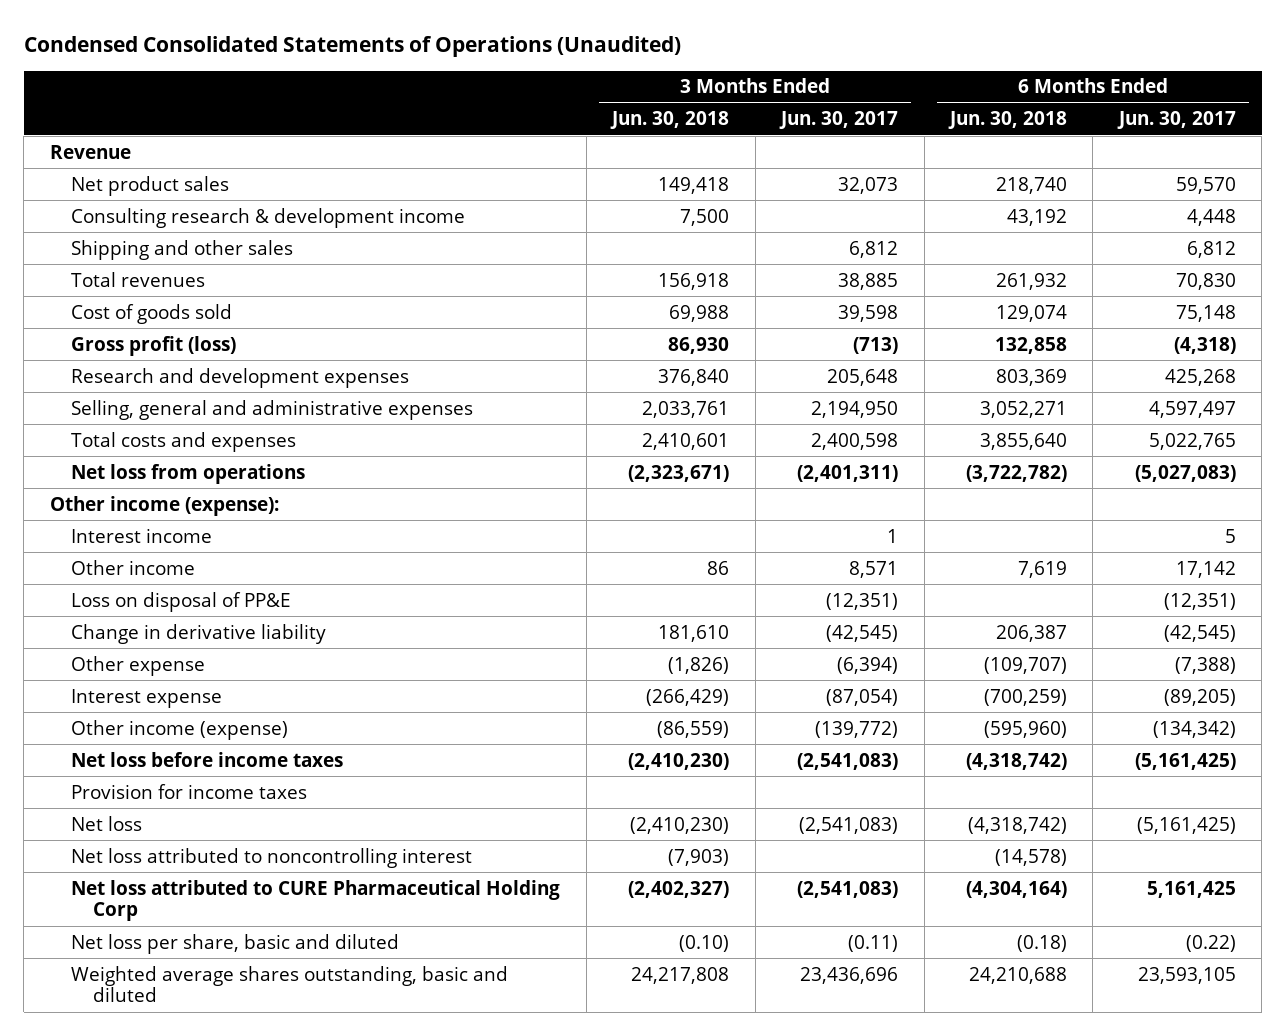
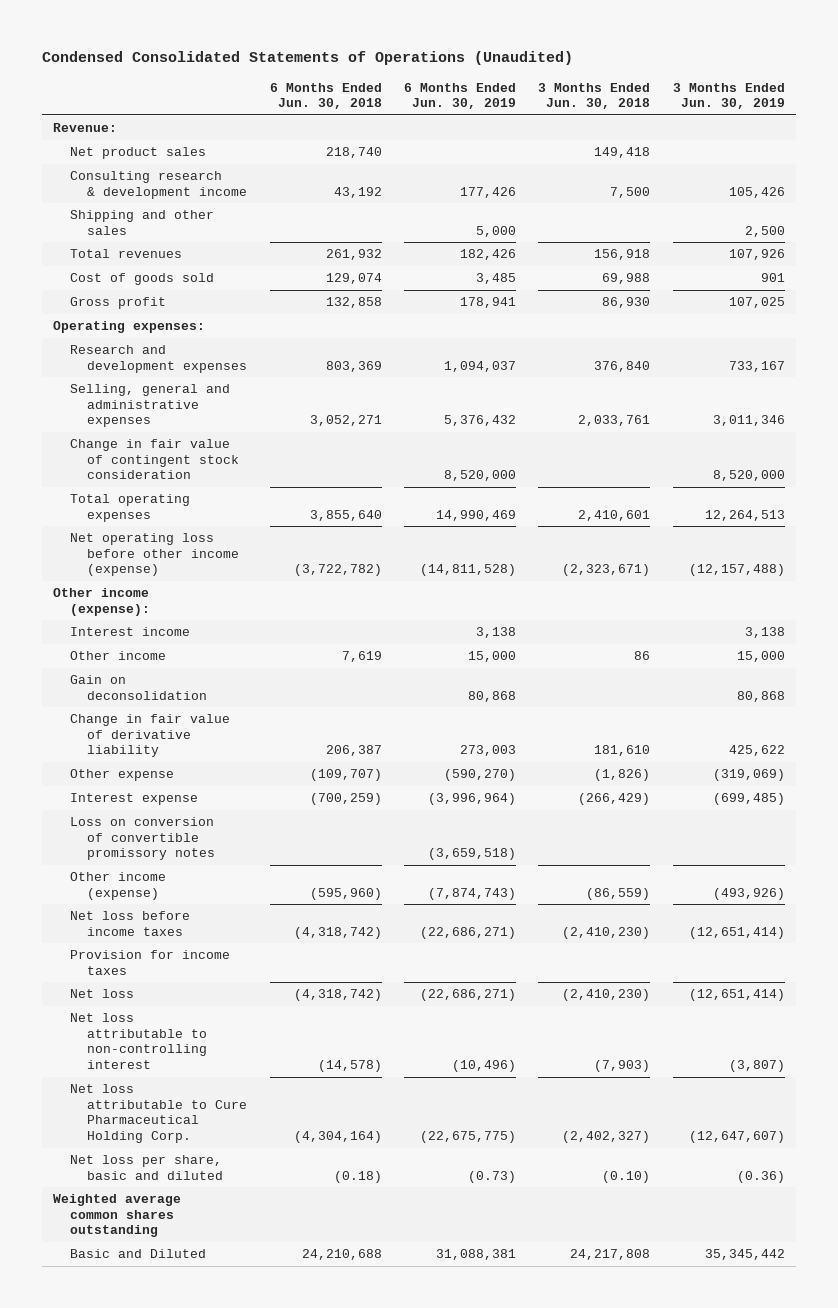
- | 3 Months Ended Jun. 30, 2018 | 3 Months Ended Jun. 30, 2017 | 6 Months Ended Jun. 30, 2018 | 6 Months Ended Jun. 30, 2017
+ | 6 Months Ended Jun. 30, 2018 | 6 Months Ended Jun. 30, 2019 | 3 Months Ended Jun. 30, 2018 | 3 Months Ended Jun. 30, 2019
- Revenue
+ Revenue:
- Gross profit (loss) | 86,930 | (713) | 132,858 | (4,318)
+ Gross profit | 132,858 | 178,941 | 86,930 | 107,025
+ Operating expenses:
- Total costs and expenses | 2,410,601 | 2,400,598 | 3,855,640 | 5,022,765
- Net loss from operations | (2,323,671) | (2,401,311) | (3,722,782) | (5,027,083)
+ Change in fair value of contingent stock consideration | | 8,520,000 | | 8,520,000
+ Total operating expenses | 3,855,640 | 14,990,469 | 2,410,601 | 12,264,513
+ Net operating loss before other income (expense) | (3,722,782) | (14,811,528) | (2,323,671) | (12,157,488)
- Loss on disposal of PP&E | | (12,351) | | (12,351)
- Change in derivative liability | 181,610 | (42,545) | 206,387 | (42,545)
+ Gain on deconsolidation | | 80,868 | | 80,868
+ Change in fair value of derivative liability | 206,387 | 273,003 | 181,610 | 425,622
+ Loss on conversion of convertible promissory notes | | (3,659,518) | |
- Net loss attributed to noncontrolling interest | (7,903) | | (14,578) |
- Net loss attributed to CURE Pharmaceutical Holding Corp | (2,402,327) | (2,541,083) | (4,304,164) | 5,161,425
+ Net loss attributable to non-controlling interest | (14,578) | (10,496) | (7,903) | (3,807)
+ Net loss attributable to Cure Pharmaceutical Holding Corp. | (4,304,164) | (22,675,775) | (2,402,327) | (12,647,607)
- Weighted average shares outstanding, basic and diluted | 24,217,808 | 23,436,696 | 24,210,688 | 23,593,105
+ Weighted average common shares outstanding
+ Basic and Diluted | 24,210,688 | 31,088,381 | 24,217,808 | 35,345,442

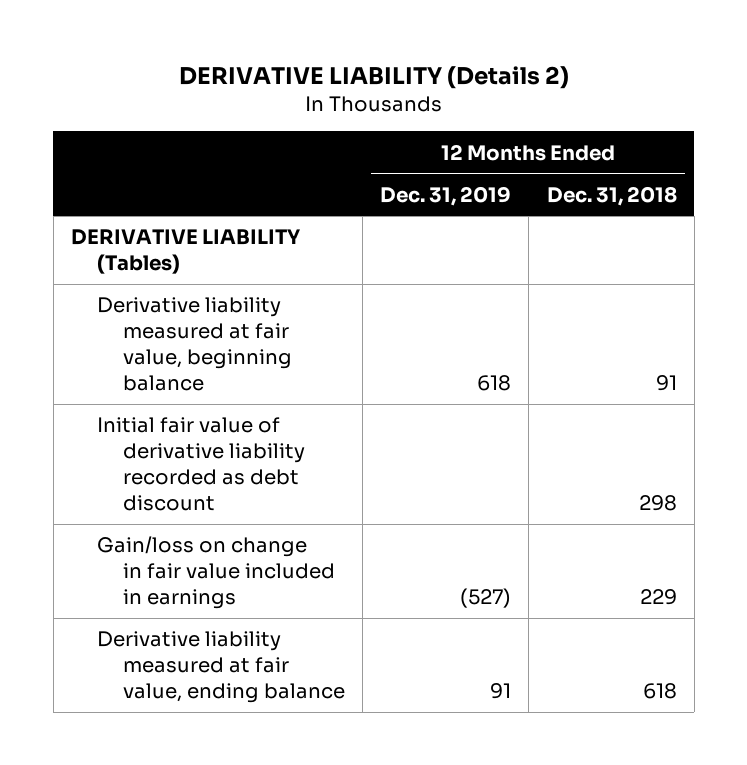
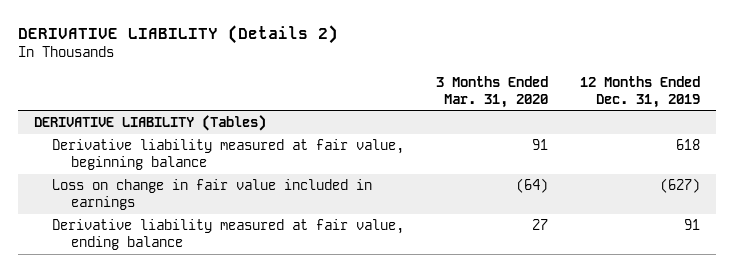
- | 12 Months Ended Dec. 31, 2019 | 12 Months Ended Dec. 31, 2018
+ | 3 Months Ended Mar. 31, 2020 | 12 Months Ended Dec. 31, 2019
- Initial fair value of derivative liability recorded as debt discount | | 298
- Gain/loss on change in fair value included in earnings | (527) | 229
+ Loss on change in fair value included in earnings | (64) | (627)

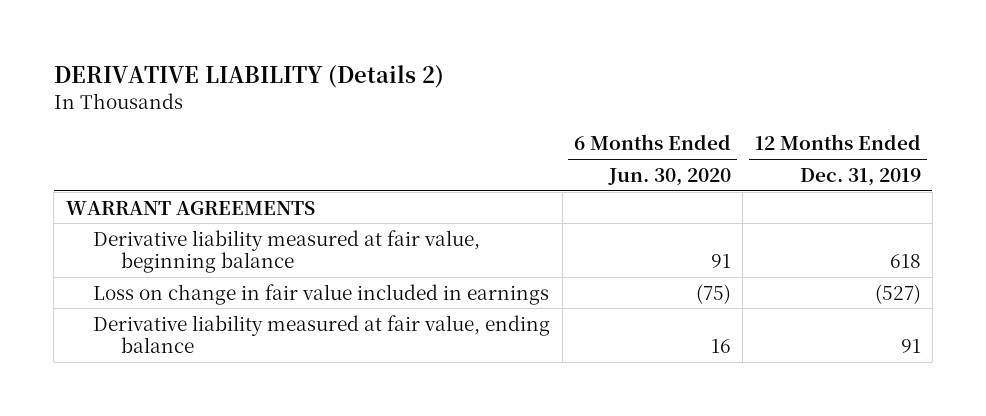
- | 3 Months Ended Mar. 31, 2020 | 12 Months Ended Dec. 31, 2019
+ | 6 Months Ended Jun. 30, 2020 | 12 Months Ended Dec. 31, 2019
- DERIVATIVE LIABILITY (Tables)
+ WARRANT AGREEMENTS
- Loss on change in fair value included in earnings | (64) | (627)
+ Loss on change in fair value included in earnings | (75) | (527)

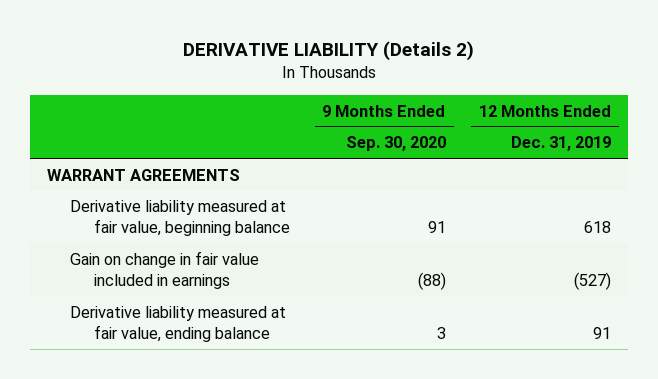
- | 6 Months Ended Jun. 30, 2020 | 12 Months Ended Dec. 31, 2019
+ | 9 Months Ended Sep. 30, 2020 | 12 Months Ended Dec. 31, 2019
- Loss on change in fair value included in earnings | (75) | (527)
+ Gain on change in fair value included in earnings | (88) | (527)

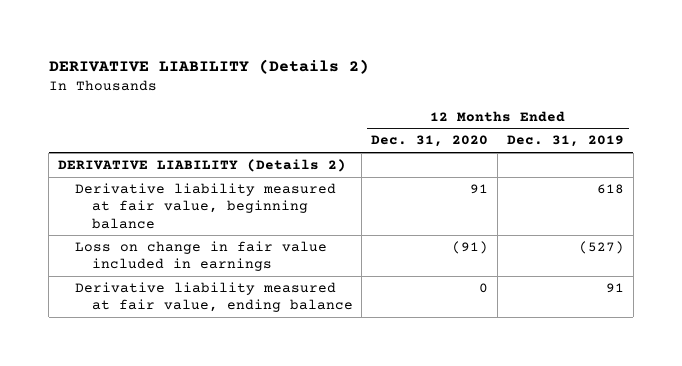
- | 9 Months Ended Sep. 30, 2020 | 12 Months Ended Dec. 31, 2019
+ | 12 Months Ended Dec. 31, 2020 | 12 Months Ended Dec. 31, 2019
- WARRANT AGREEMENTS
+ DERIVATIVE LIABILITY (Details 2)
- Gain on change in fair value included in earnings | (88) | (527)
+ Loss on change in fair value included in earnings | (91) | (527)

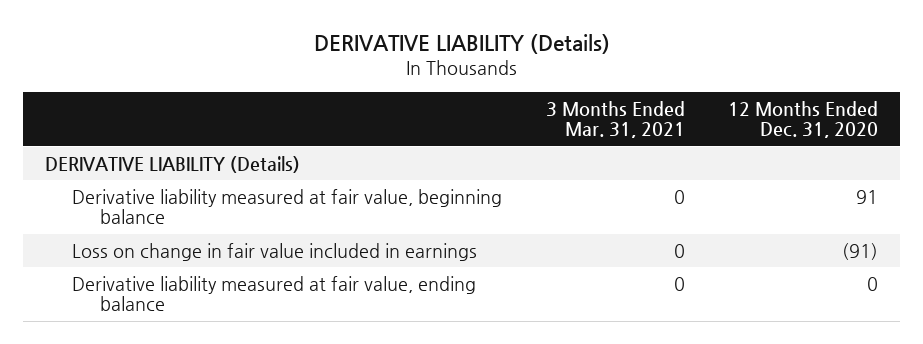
- DERIVATIVE LIABILITY (Details 2)
+ DERIVATIVE LIABILITY (Details)
- | 12 Months Ended Dec. 31, 2020 | 12 Months Ended Dec. 31, 2019
+ | 3 Months Ended Mar. 31, 2021 | 12 Months Ended Dec. 31, 2020
- DERIVATIVE LIABILITY (Details 2)
+ DERIVATIVE LIABILITY (Details)

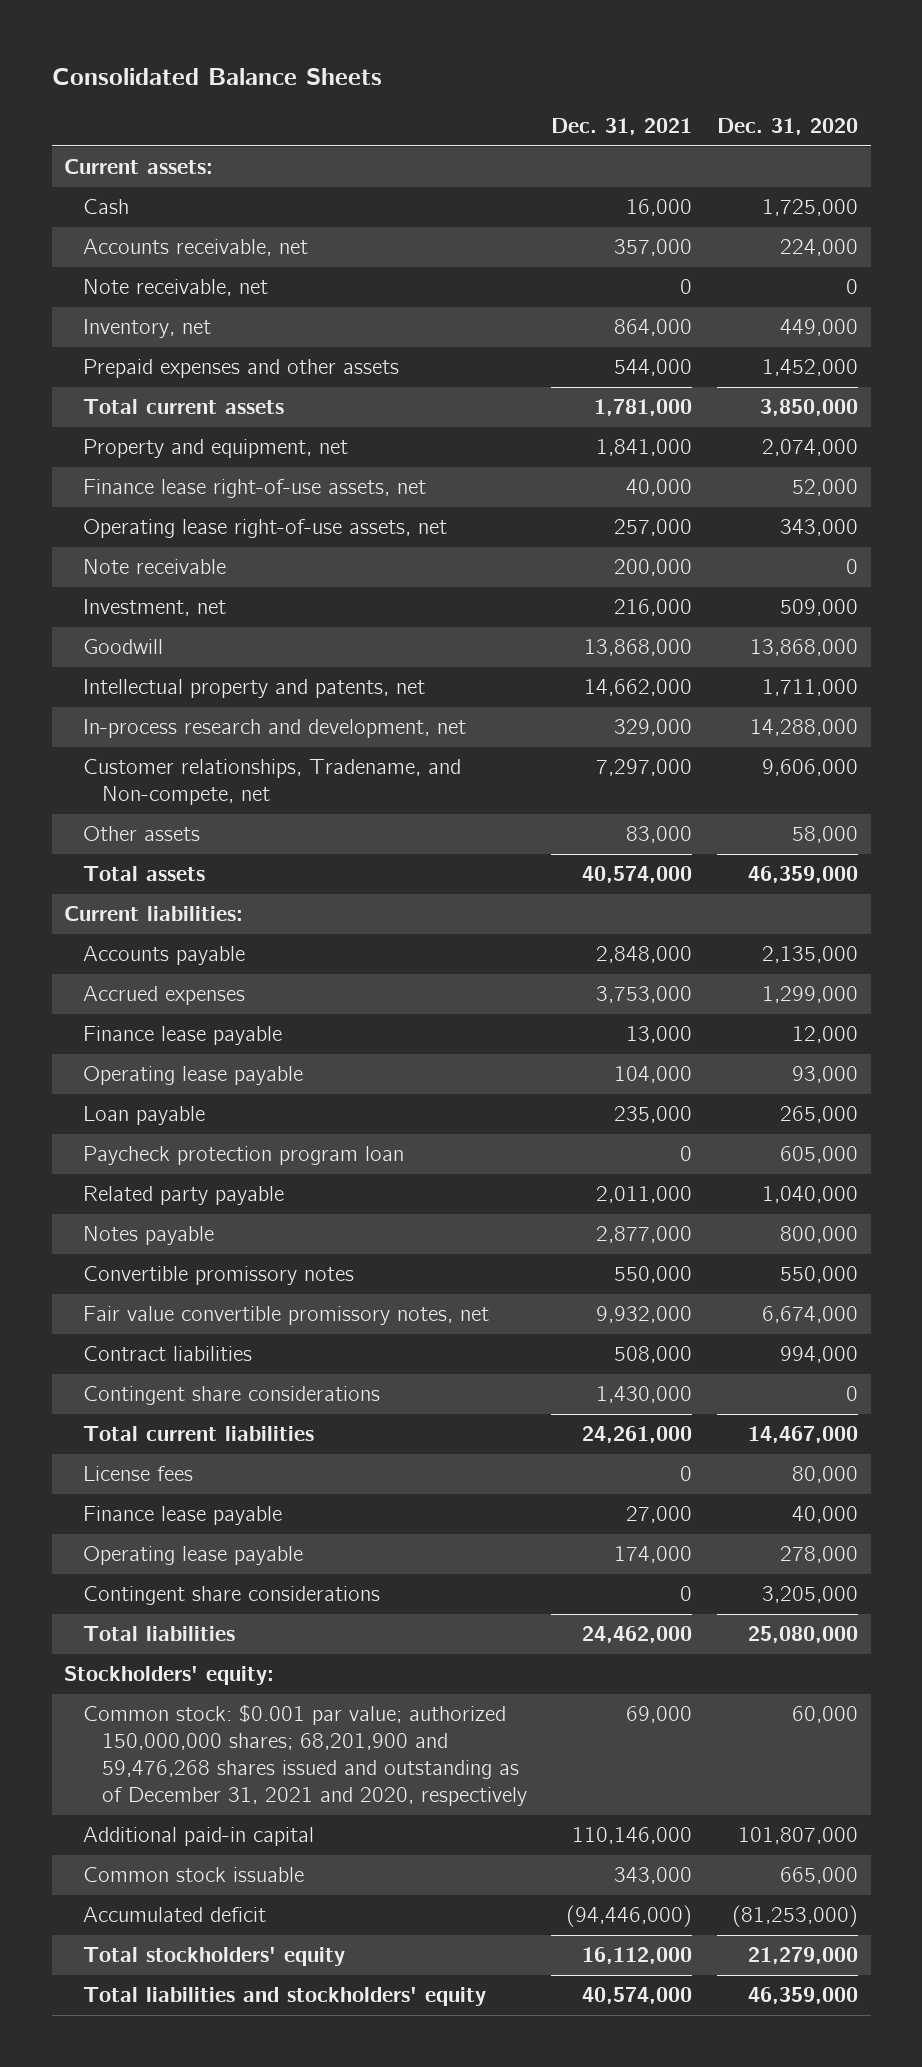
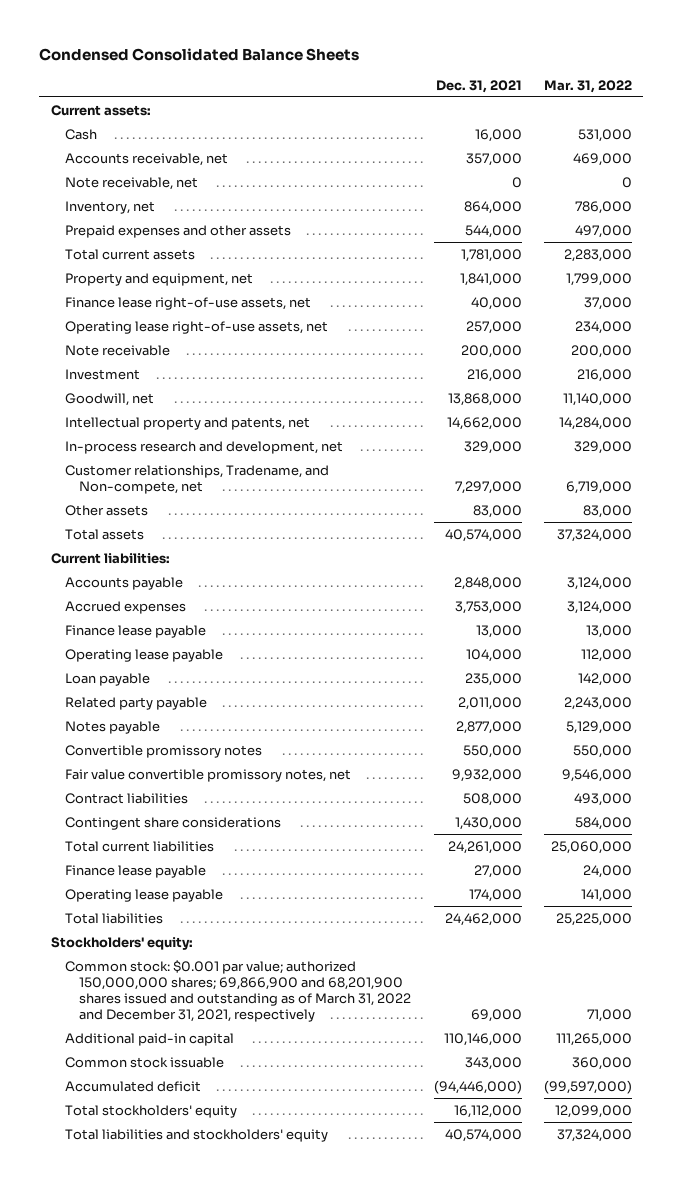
- Consolidated Balance Sheets
+ Condensed Consolidated Balance Sheets
- | Dec. 31, 2021 | Dec. 31, 2020
+ | Dec. 31, 2021 | Mar. 31, 2022
- Investment, net | 216,000 | 509,000
- Goodwill | 13,868,000 | 13,868,000
+ Investment | 216,000 | 216,000
+ Goodwill, net | 13,868,000 | 11,140,000
- Paycheck protection program loan | 0 | 605,000
- License fees | 0 | 80,000
- Contingent share considerations | 0 | 3,205,000
- Common stock: $0.001 par value; authorized 150,000,000 shares; 68,201,900 and 59,476,268 shares issued and outstanding as of December 31, 2021 and 2020, respectively | 69,000 | 60,000
+ Common stock: $0.001 par value; authorized 150,000,000 shares; 69,866,900 and 68,201,900 shares issued and outstanding as of March 31, 2022 and December 31, 2021, respectively | 69,000 | 71,000

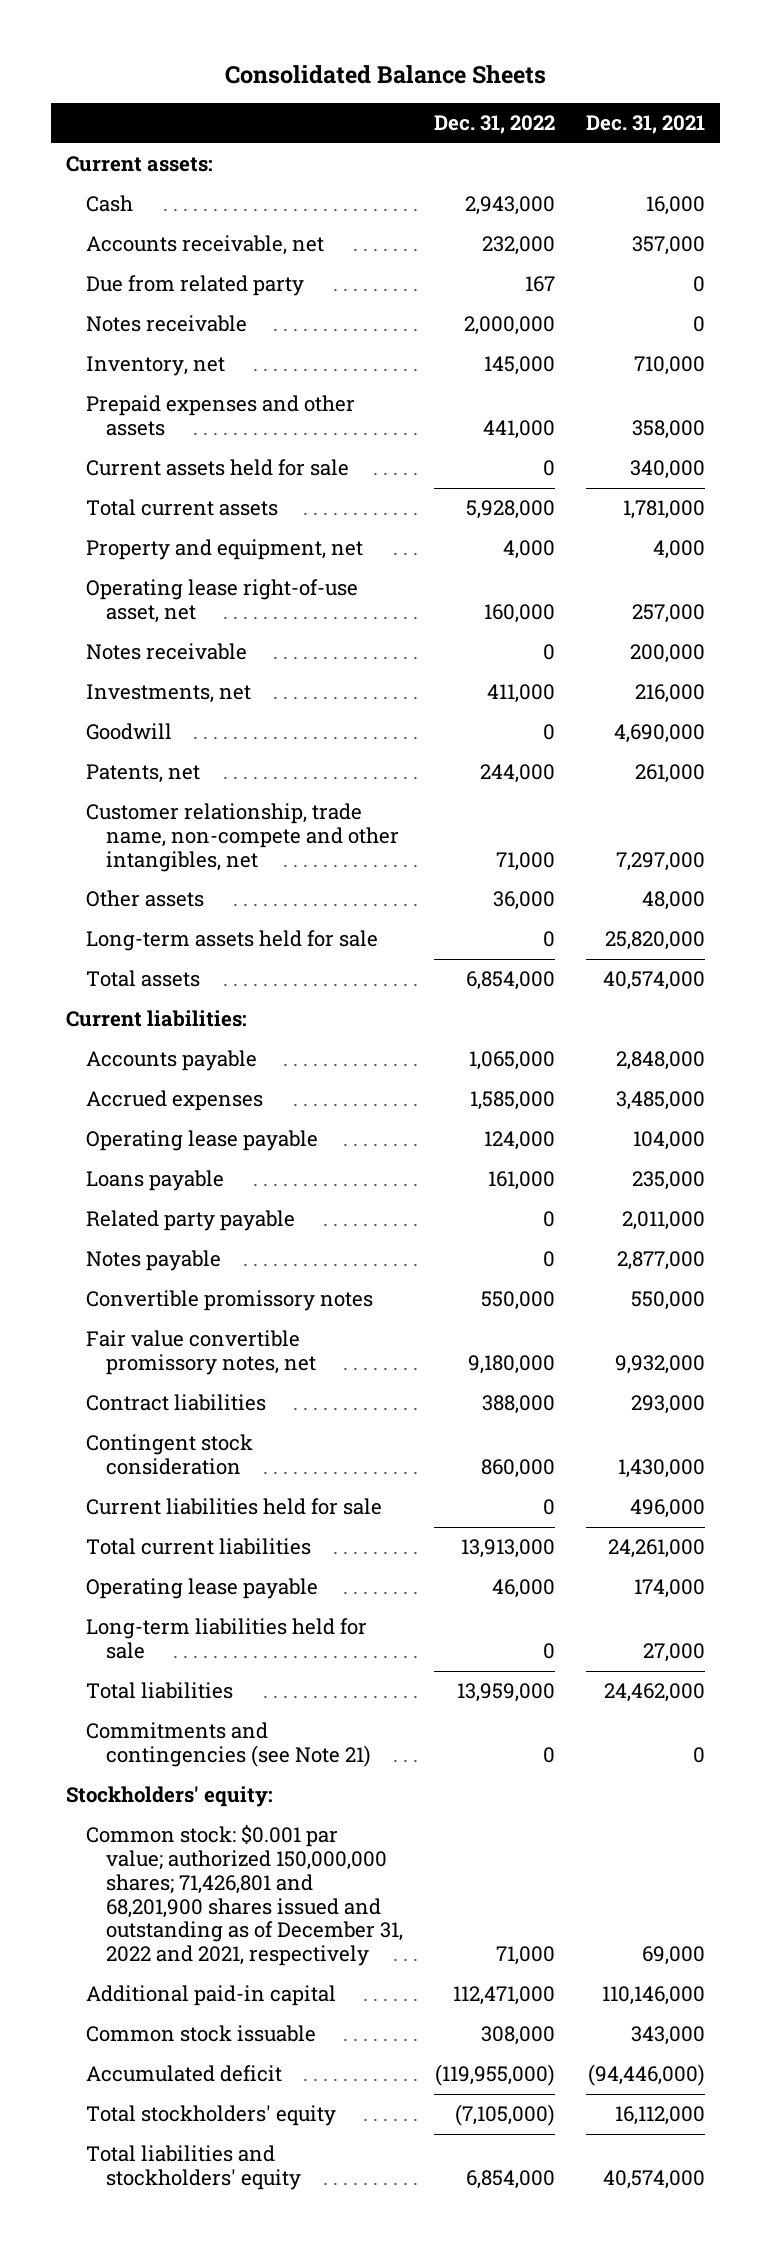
- Condensed Consolidated Balance Sheets
+ Consolidated Balance Sheets
- | Dec. 31, 2021 | Mar. 31, 2022
+ | Dec. 31, 2022 | Dec. 31, 2021
- Note receivable, net | 0 | 0
- Inventory, net | 864,000 | 786,000
- Prepaid expenses and other assets | 544,000 | 497,000
+ Due from related party | 167 | 0
+ Notes receivable | 2,000,000 | 0
+ Inventory, net | 145,000 | 710,000
+ Prepaid expenses and other assets | 441,000 | 358,000
+ Current assets held for sale | 0 | 340,000
- Property and equipment, net | 1,841,000 | 1,799,000
- Finance lease right-of-use assets, net | 40,000 | 37,000
- Operating lease right-of-use assets, net | 257,000 | 234,000
- Note receivable | 200,000 | 200,000
- Investment | 216,000 | 216,000
- Goodwill, net | 13,868,000 | 11,140,000
- Intellectual property and patents, net | 14,662,000 | 14,284,000
- In-process research and development, net | 329,000 | 329,000
- Customer relationships, Tradename, and Non-compete, net | 7,297,000 | 6,719,000
- Other assets | 83,000 | 83,000
+ Property and equipment, net | 4,000 | 4,000
+ Operating lease right-of-use asset, net | 160,000 | 257,000
+ Notes receivable | 0 | 200,000
+ Investments, net | 411,000 | 216,000
+ Goodwill | 0 | 4,690,000
+ Patents, net | 244,000 | 261,000
+ Customer relationship, trade name, non-compete and other intangibles, net | 71,000 | 7,297,000
+ Other assets | 36,000 | 48,000
+ Long-term assets held for sale | 0 | 25,820,000
- Accrued expenses | 3,753,000 | 3,124,000
- Finance lease payable | 13,000 | 13,000
+ Accrued expenses | 1,585,000 | 3,485,000
- Loan payable | 235,000 | 142,000
+ Loans payable | 161,000 | 235,000
- Contract liabilities | 508,000 | 493,000
- Contingent share considerations | 1,430,000 | 584,000
+ Contract liabilities | 388,000 | 293,000
+ Contingent stock consideration | 860,000 | 1,430,000
+ Current liabilities held for sale | 0 | 496,000
- Finance lease payable | 27,000 | 24,000
+ Long-term liabilities held for sale | 0 | 27,000
+ Commitments and contingencies (see Note 21) | 0 | 0
- Common stock: $0.001 par value; authorized 150,000,000 shares; 69,866,900 and 68,201,900 shares issued and outstanding as of March 31, 2022 and December 31, 2021, respectively | 69,000 | 71,000
+ Common stock: $0.001 par value; authorized 150,000,000 shares; 71,426,801 and 68,201,900 shares issued and outstanding as of December 31, 2022 and 2021, respectively | 71,000 | 69,000

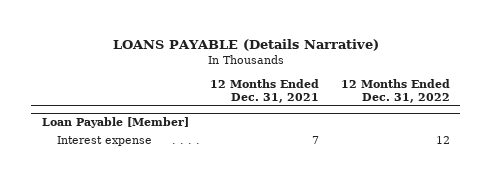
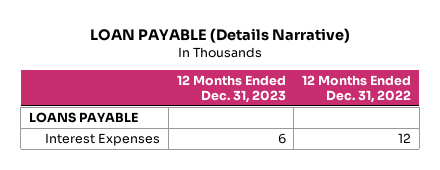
- LOANS PAYABLE (Details Narrative)
+ LOAN PAYABLE (Details Narrative)
- | 12 Months Ended Dec. 31, 2021 | 12 Months Ended Dec. 31, 2022
+ | 12 Months Ended Dec. 31, 2023 | 12 Months Ended Dec. 31, 2022
- Loan Payable [Member]
- Interest expense | 7 | 12
+ LOANS PAYABLE
+ Interest Expenses | 6 | 12

